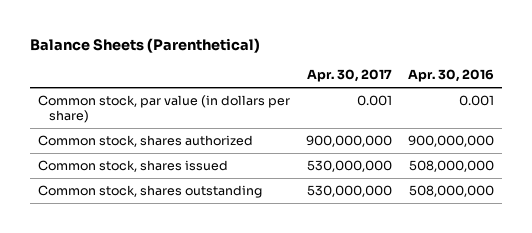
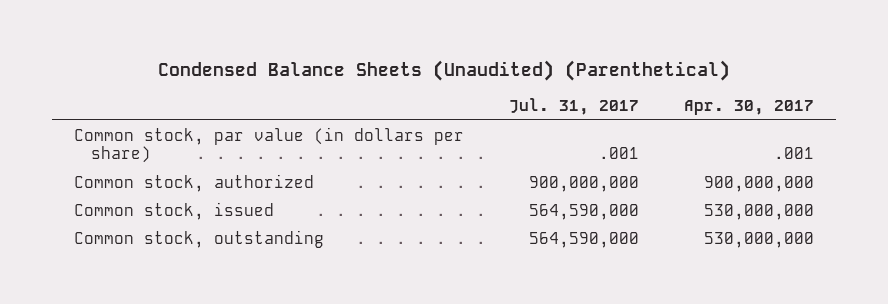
- Balance Sheets (Parenthetical)
+ Condensed Balance Sheets (Unaudited) (Parenthetical)
- | Apr. 30, 2017 | Apr. 30, 2016
+ | Jul. 31, 2017 | Apr. 30, 2017
- Common stock, par value (in dollars per share) | 0.001 | 0.001
- Common stock, shares authorized | 900,000,000 | 900,000,000
- Common stock, shares issued | 530,000,000 | 508,000,000
- Common stock, shares outstanding | 530,000,000 | 508,000,000
+ Common stock, par value (in dollars per share) | .001 | .001
+ Common stock, authorized | 900,000,000 | 900,000,000
+ Common stock, issued | 564,590,000 | 530,000,000
+ Common stock, outstanding | 564,590,000 | 530,000,000

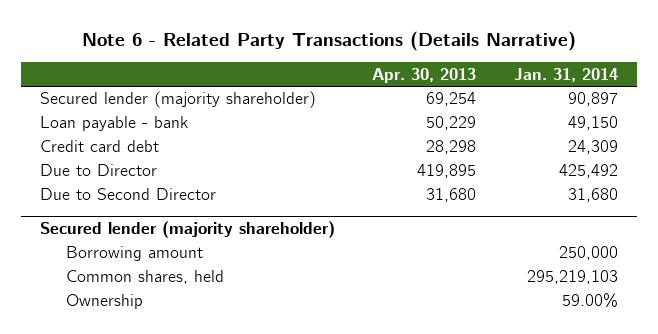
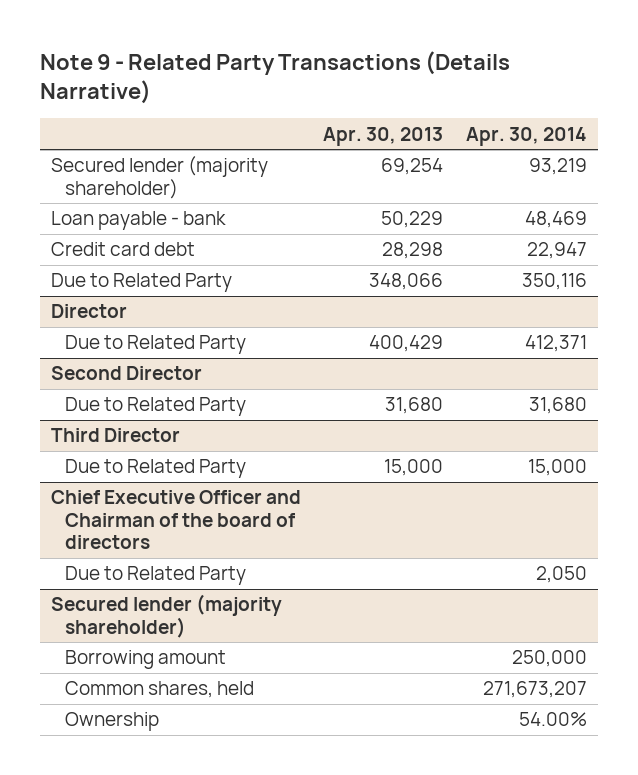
- Note 6 - Related Party Transactions (Details Narrative)
+ Note 9 - Related Party Transactions (Details Narrative)
- | Apr. 30, 2013 | Jan. 31, 2014
+ | Apr. 30, 2013 | Apr. 30, 2014
- Due to Director | 419,895 | 425,492
- Due to Second Director | 31,680 | 31,680
+ Due to Related Party | 348,066 | 350,116
+ Director
+ Due to Related Party | 400,429 | 412,371
+ Second Director
+ Due to Related Party | 31,680 | 31,680
+ Third Director
+ Due to Related Party | 15,000 | 15,000
+ Chief Executive Officer and Chairman of the board of directors
+ Due to Related Party | | 2,050

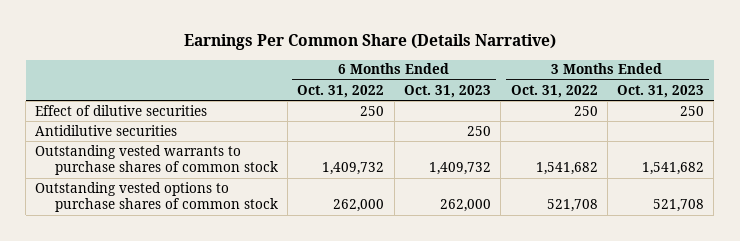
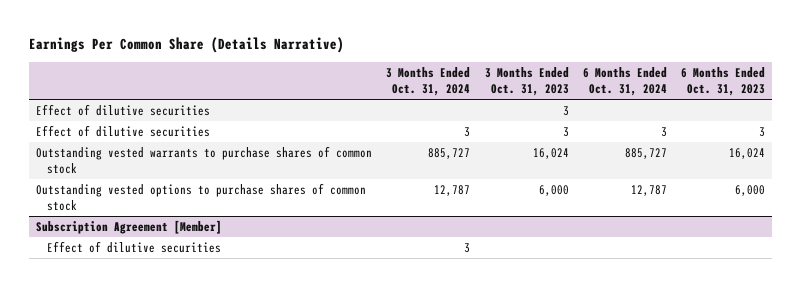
- | 6 Months Ended Oct. 31, 2022 | 6 Months Ended Oct. 31, 2023 | 3 Months Ended Oct. 31, 2022 | 3 Months Ended Oct. 31, 2023
+ | 3 Months Ended Oct. 31, 2024 | 3 Months Ended Oct. 31, 2023 | 6 Months Ended Oct. 31, 2024 | 6 Months Ended Oct. 31, 2023
- Effect of dilutive securities | 250 | | 250 | 250
- Antidilutive securities | | 250 | |
- Outstanding vested warrants to purchase shares of common stock | 1,409,732 | 1,409,732 | 1,541,682 | 1,541,682
- Outstanding vested options to purchase shares of common stock | 262,000 | 262,000 | 521,708 | 521,708
+ Effect of dilutive securities | | 3 | |
+ Effect of dilutive securities | 3 | 3 | 3 | 3
+ Outstanding vested warrants to purchase shares of common stock | 885,727 | 16,024 | 885,727 | 16,024
+ Outstanding vested options to purchase shares of common stock | 12,787 | 6,000 | 12,787 | 6,000
+ Subscription Agreement [Member]
+ Effect of dilutive securities | 3 | | |

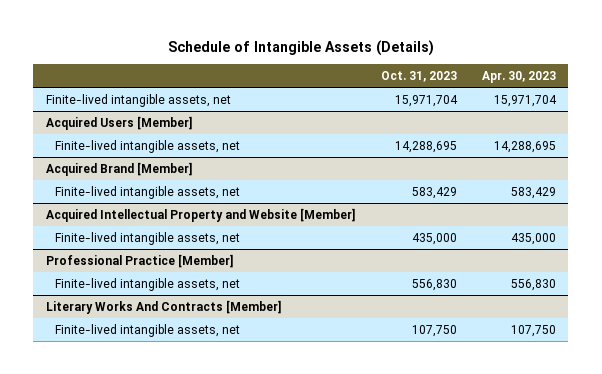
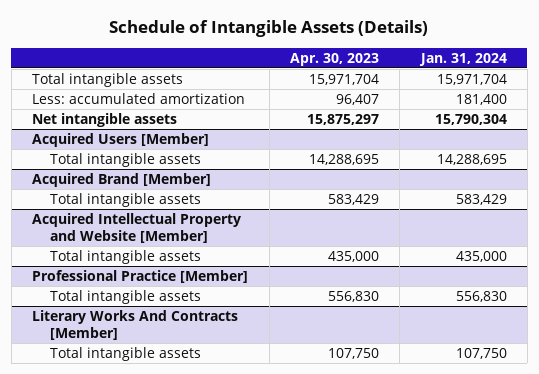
- | Oct. 31, 2023 | Apr. 30, 2023
+ | Apr. 30, 2023 | Jan. 31, 2024
- Finite-lived intangible assets, net | 15,971,704 | 15,971,704
+ Total intangible assets | 15,971,704 | 15,971,704
+ Less: accumulated amortization | 96,407 | 181,400
+ Net intangible assets | 15,875,297 | 15,790,304
@ Acquired Users [Member]
- Finite-lived intangible assets, net | 14,288,695 | 14,288,695
+ Total intangible assets | 14,288,695 | 14,288,695
@ Acquired Brand [Member]
- Finite-lived intangible assets, net | 583,429 | 583,429
+ Total intangible assets | 583,429 | 583,429
@ Acquired Intellectual Property and Website [Member]
- Finite-lived intangible assets, net | 435,000 | 435,000
+ Total intangible assets | 435,000 | 435,000
@ Professional Practice [Member]
- Finite-lived intangible assets, net | 556,830 | 556,830
+ Total intangible assets | 556,830 | 556,830
@ Literary Works And Contracts [Member]
- Finite-lived intangible assets, net | 107,750 | 107,750
+ Total intangible assets | 107,750 | 107,750

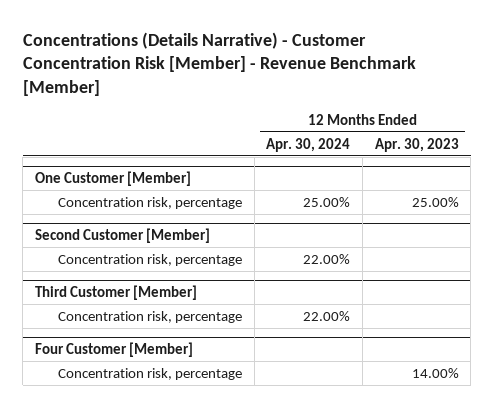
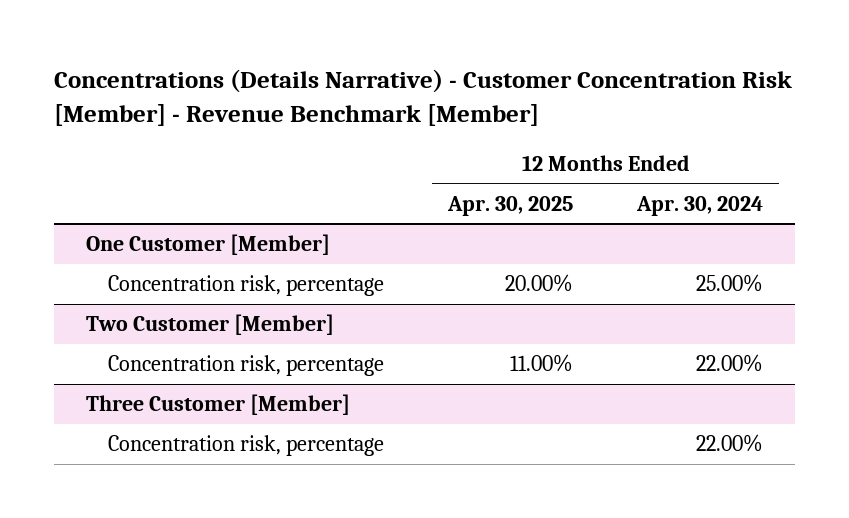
- | 12 Months Ended Apr. 30, 2024 | 12 Months Ended Apr. 30, 2023
+ | 12 Months Ended Apr. 30, 2025 | 12 Months Ended Apr. 30, 2024
- Second Customer [Member]
+ Two Customer [Member]
- Third Customer [Member]
+ Three Customer [Member]
- Four Customer [Member]
- Concentration risk, percentage | | 14.00%

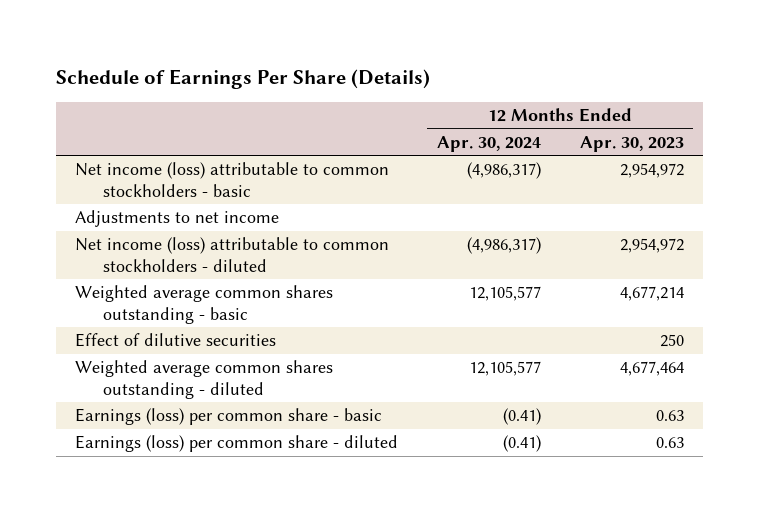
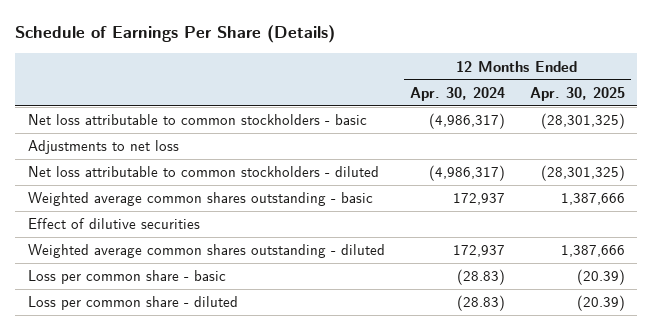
- | 12 Months Ended Apr. 30, 2024 | 12 Months Ended Apr. 30, 2023
+ | 12 Months Ended Apr. 30, 2024 | 12 Months Ended Apr. 30, 2025
- Net income (loss) attributable to common stockholders - basic | (4,986,317) | 2,954,972
- Adjustments to net income
- Net income (loss) attributable to common stockholders - diluted | (4,986,317) | 2,954,972
- Weighted average common shares outstanding - basic | 12,105,577 | 4,677,214
+ Net loss attributable to common stockholders - basic | (4,986,317) | (28,301,325)
+ Adjustments to net loss
+ Net loss attributable to common stockholders - diluted | (4,986,317) | (28,301,325)
+ Weighted average common shares outstanding - basic | 172,937 | 1,387,666
- Weighted average common shares outstanding - diluted | 12,105,577 | 4,677,464
- Earnings (loss) per common share - basic | (0.41) | 0.63
- Earnings (loss) per common share - diluted | (0.41) | 0.63
+ Weighted average common shares outstanding - diluted | 172,937 | 1,387,666
+ Loss per common share - basic | (28.83) | (20.39)
+ Loss per common share - diluted | (28.83) | (20.39)

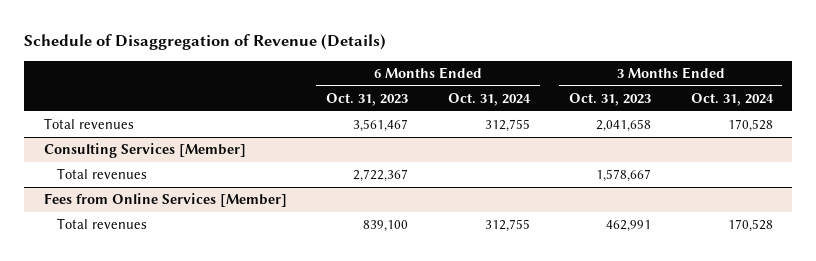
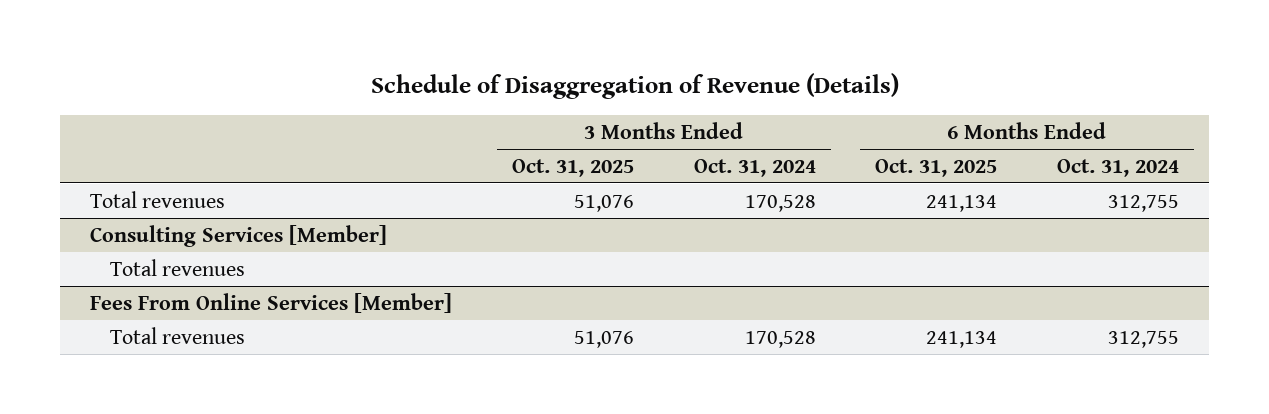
- | 6 Months Ended Oct. 31, 2023 | 6 Months Ended Oct. 31, 2024 | 3 Months Ended Oct. 31, 2023 | 3 Months Ended Oct. 31, 2024
+ | 3 Months Ended Oct. 31, 2025 | 3 Months Ended Oct. 31, 2024 | 6 Months Ended Oct. 31, 2025 | 6 Months Ended Oct. 31, 2024
- Fees from Online Services [Member]
+ Fees From Online Services [Member]

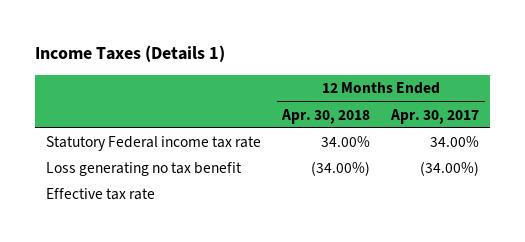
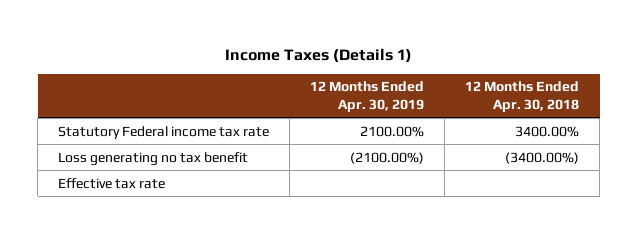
- | 12 Months Ended Apr. 30, 2018 | 12 Months Ended Apr. 30, 2017
+ | 12 Months Ended Apr. 30, 2019 | 12 Months Ended Apr. 30, 2018
- Statutory Federal income tax rate | 34.00% | 34.00%
- Loss generating no tax benefit | (34.00%) | (34.00%)
+ Statutory Federal income tax rate | 2100.00% | 3400.00%
+ Loss generating no tax benefit | (2100.00%) | (3400.00%)

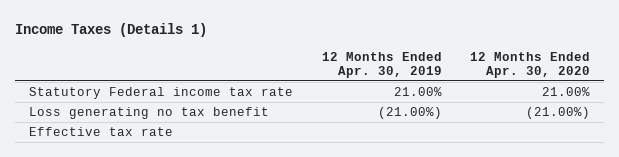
- | 12 Months Ended Apr. 30, 2019 | 12 Months Ended Apr. 30, 2018
+ | 12 Months Ended Apr. 30, 2019 | 12 Months Ended Apr. 30, 2020
- Statutory Federal income tax rate | 2100.00% | 3400.00%
- Loss generating no tax benefit | (2100.00%) | (3400.00%)
+ Statutory Federal income tax rate | 21.00% | 21.00%
+ Loss generating no tax benefit | (21.00%) | (21.00%)

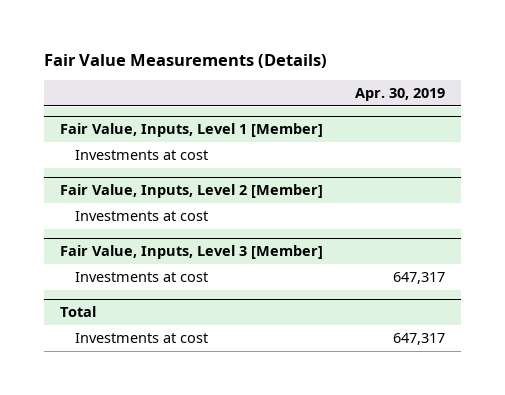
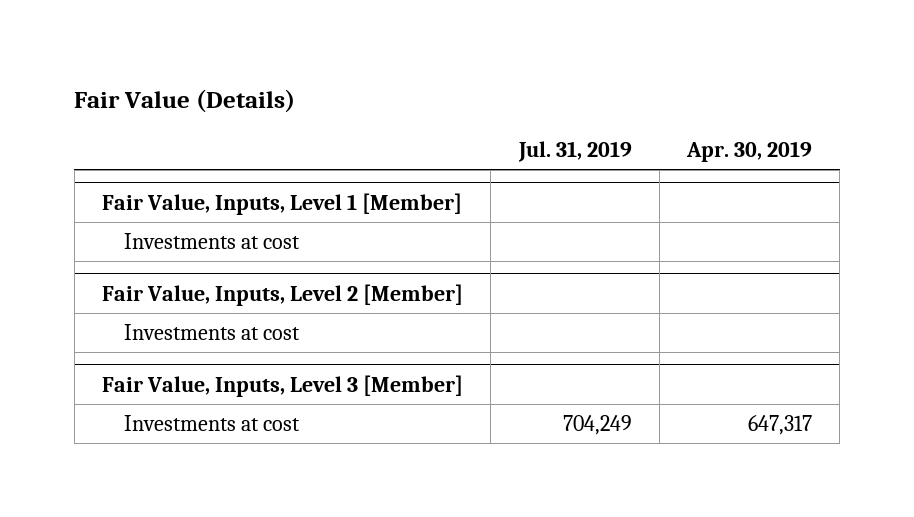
- Fair Value Measurements (Details)
+ Fair Value (Details)
- | Apr. 30, 2019
+ | Jul. 31, 2019 | Apr. 30, 2019
- Total
- Investments at cost | 647,317

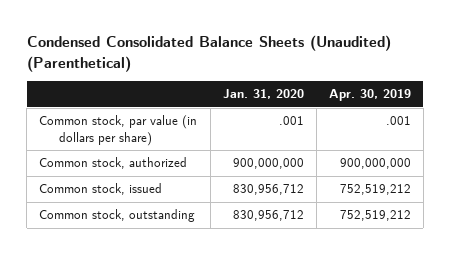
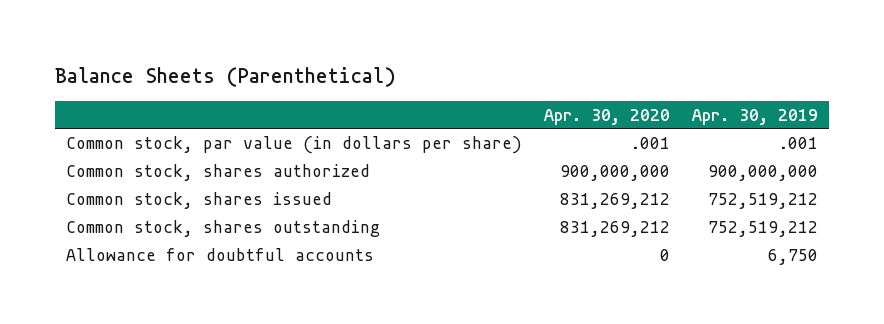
- Condensed Consolidated Balance Sheets (Unaudited) (Parenthetical)
+ Balance Sheets (Parenthetical)
- | Jan. 31, 2020 | Apr. 30, 2019
+ | Apr. 30, 2020 | Apr. 30, 2019
- Common stock, authorized | 900,000,000 | 900,000,000
- Common stock, issued | 830,956,712 | 752,519,212
- Common stock, outstanding | 830,956,712 | 752,519,212
+ Common stock, shares authorized | 900,000,000 | 900,000,000
+ Common stock, shares issued | 831,269,212 | 752,519,212
+ Common stock, shares outstanding | 831,269,212 | 752,519,212
+ Allowance for doubtful accounts | 0 | 6,750

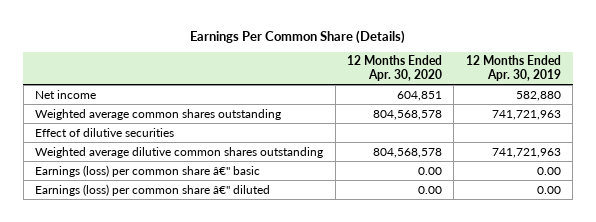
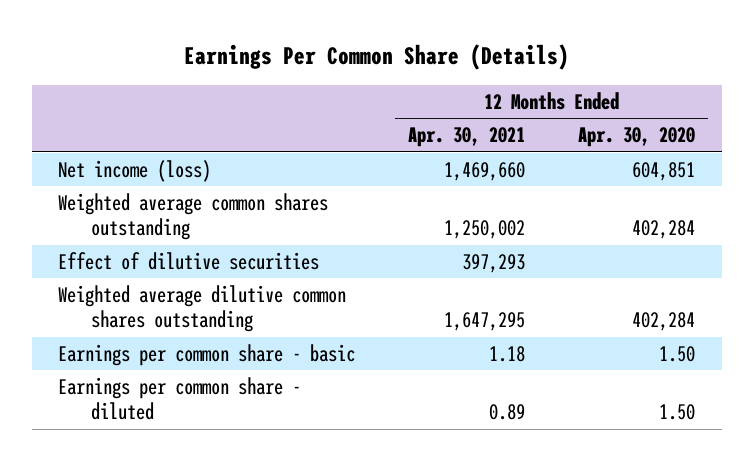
- | 12 Months Ended Apr. 30, 2020 | 12 Months Ended Apr. 30, 2019
+ | 12 Months Ended Apr. 30, 2021 | 12 Months Ended Apr. 30, 2020
- Net income | 604,851 | 582,880
- Weighted average common shares outstanding | 804,568,578 | 741,721,963
+ Net income (loss) | 1,469,660 | 604,851
+ Weighted average common shares outstanding | 1,250,002 | 402,284
- Weighted average dilutive common shares outstanding | 804,568,578 | 741,721,963
- Earnings (loss) per common share â€" basic | 0.00 | 0.00
- Earnings (loss) per common share â€" diluted | 0.00 | 0.00
+ Weighted average dilutive common shares outstanding | 1,647,295 | 402,284
+ Earnings per common share - basic | 1.18 | 1.50
+ Earnings per common share - diluted | 0.89 | 1.50

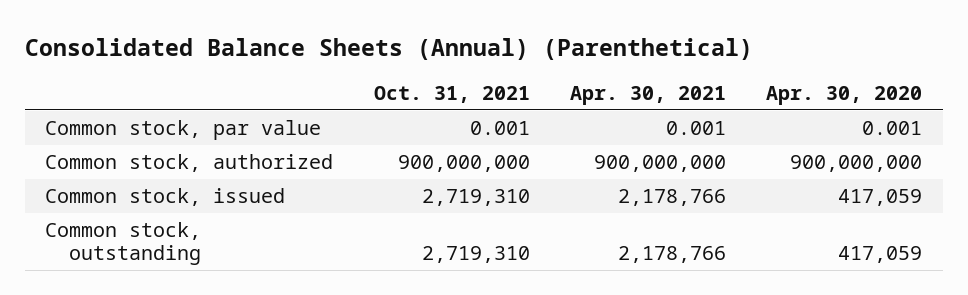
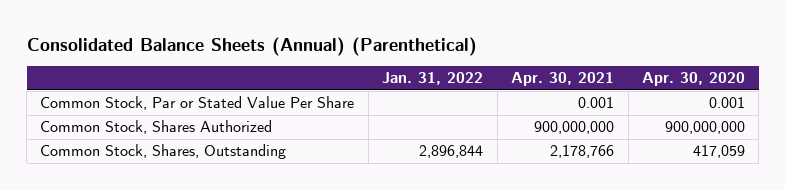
- | Oct. 31, 2021 | Apr. 30, 2021 | Apr. 30, 2020
+ | Jan. 31, 2022 | Apr. 30, 2021 | Apr. 30, 2020
- Common stock, par value | 0.001 | 0.001 | 0.001
- Common stock, authorized | 900,000,000 | 900,000,000 | 900,000,000
- Common stock, issued | 2,719,310 | 2,178,766 | 417,059
- Common stock, outstanding | 2,719,310 | 2,178,766 | 417,059
+ Common Stock, Par or Stated Value Per Share | | 0.001 | 0.001
+ Common Stock, Shares Authorized | | 900,000,000 | 900,000,000
+ Common Stock, Shares, Outstanding | 2,896,844 | 2,178,766 | 417,059

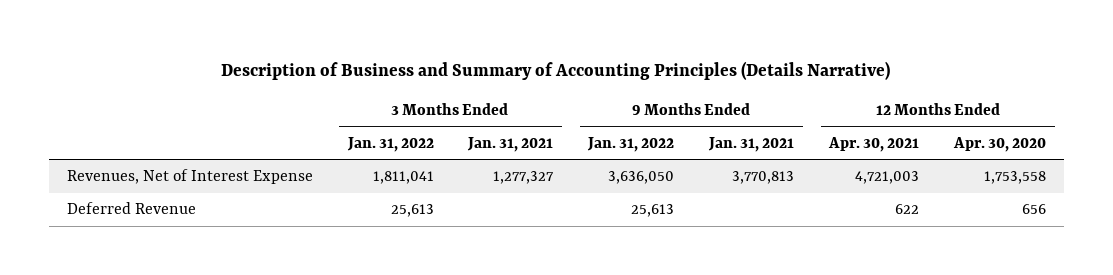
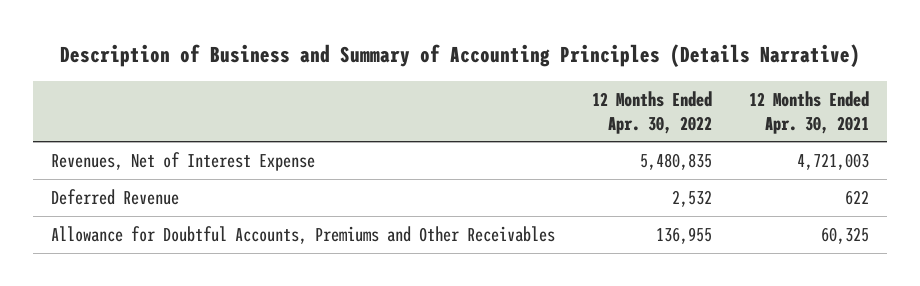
- | 3 Months Ended Jan. 31, 2022 | 3 Months Ended Jan. 31, 2021 | 9 Months Ended Jan. 31, 2022 | 9 Months Ended Jan. 31, 2021 | 12 Months Ended Apr. 30, 2021 | 12 Months Ended Apr. 30, 2020
+ | 12 Months Ended Apr. 30, 2022 | 12 Months Ended Apr. 30, 2021
+ Allowance for Doubtful Accounts, Premiums and Other Receivables | 136,955 | 60,325

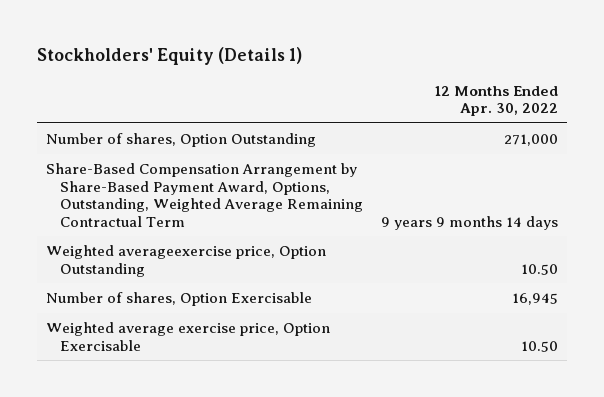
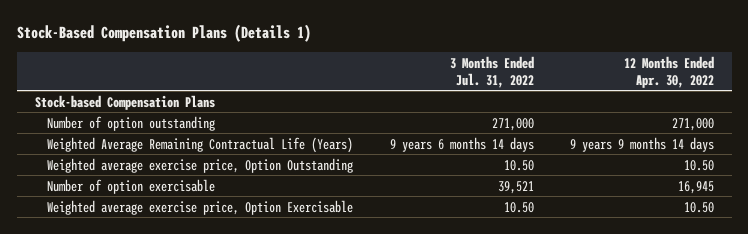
- Stockholders' Equity (Details 1)
+ Stock-Based Compensation Plans (Details 1)
- | 12 Months Ended Apr. 30, 2022
+ | 3 Months Ended Jul. 31, 2022 | 12 Months Ended Apr. 30, 2022
- Number of shares, Option Outstanding | 271,000
- Share-Based Compensation Arrangement by Share-Based Payment Award, Options, Outstanding, Weighted Average Remaining Contractual Term | 9 years 9 months 14 days
- Weighted averageexercise price, Option Outstanding | 10.50
- Number of shares, Option Exercisable | 16,945
+ Stock-based Compensation Plans
+ Number of option outstanding | 271,000 | 271,000
+ Weighted Average Remaining Contractual Life (Years) | 9 years 6 months 14 days | 9 years 9 months 14 days
+ Weighted average exercise price, Option Outstanding | 10.50 | 10.50
+ Number of option exercisable | 39,521 | 16,945

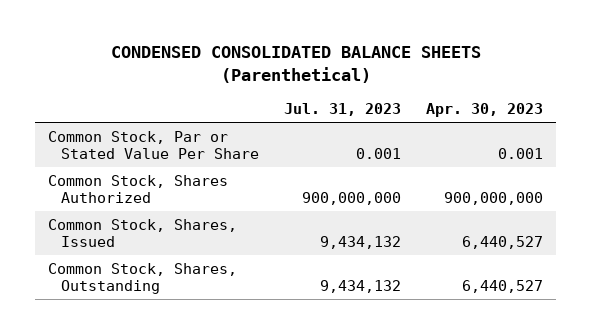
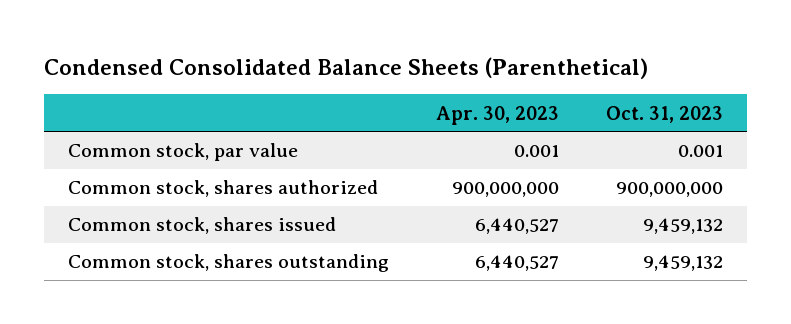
- CONDENSED CONSOLIDATED BALANCE SHEETS (Parenthetical)
+ Condensed Consolidated Balance Sheets (Parenthetical)
- | Jul. 31, 2023 | Apr. 30, 2023
+ | Apr. 30, 2023 | Oct. 31, 2023
- Common Stock, Par or Stated Value Per Share | 0.001 | 0.001
- Common Stock, Shares Authorized | 900,000,000 | 900,000,000
- Common Stock, Shares, Issued | 9,434,132 | 6,440,527
- Common Stock, Shares, Outstanding | 9,434,132 | 6,440,527
+ Common stock, par value | 0.001 | 0.001
+ Common stock, shares authorized | 900,000,000 | 900,000,000
+ Common stock, shares issued | 6,440,527 | 9,459,132
+ Common stock, shares outstanding | 6,440,527 | 9,459,132

